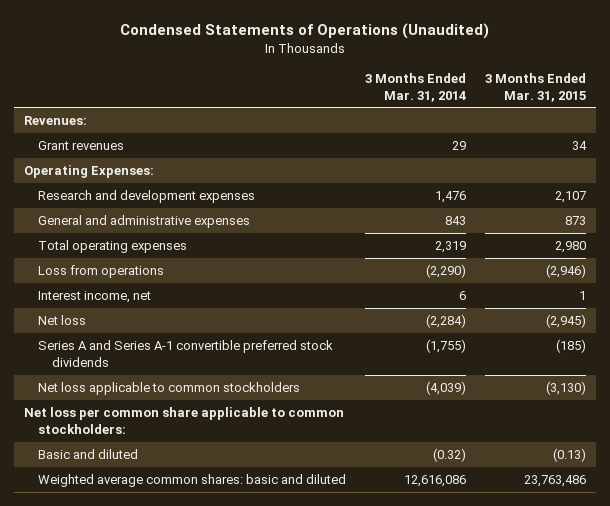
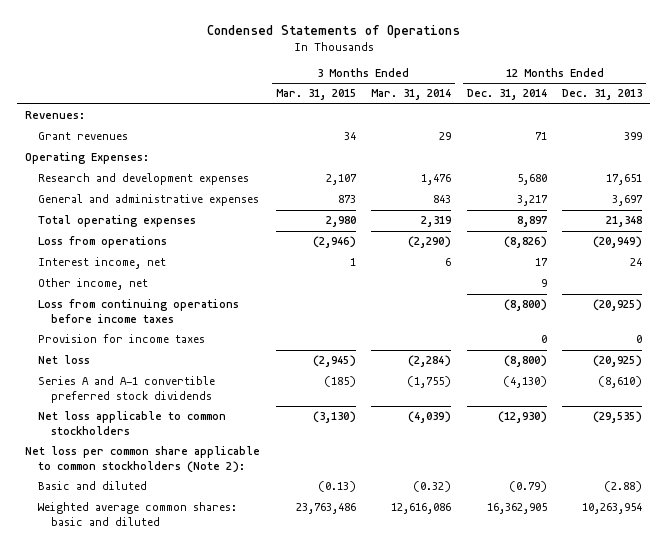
- Condensed Statements of Operations (Unaudited)
+ Condensed Statements of Operations
- | 3 Months Ended Mar. 31, 2014 | 3 Months Ended Mar. 31, 2015
+ | 3 Months Ended Mar. 31, 2015 | 3 Months Ended Mar. 31, 2014 | 12 Months Ended Dec. 31, 2014 | 12 Months Ended Dec. 31, 2013
+ Other income, net | | | 9 |
+ Loss from continuing operations before income taxes | | | (8,800) | (20,925)
+ Provision for income taxes | | | 0 | 0
- Series A and Series A-1 convertible preferred stock dividends | (1,755) | (185)
+ Series A and A-1 convertible preferred stock dividends | (185) | (1,755) | (4,130) | (8,610)
- Net loss per common share applicable to common stockholders:
+ Net loss per common share applicable to common stockholders (Note 2):

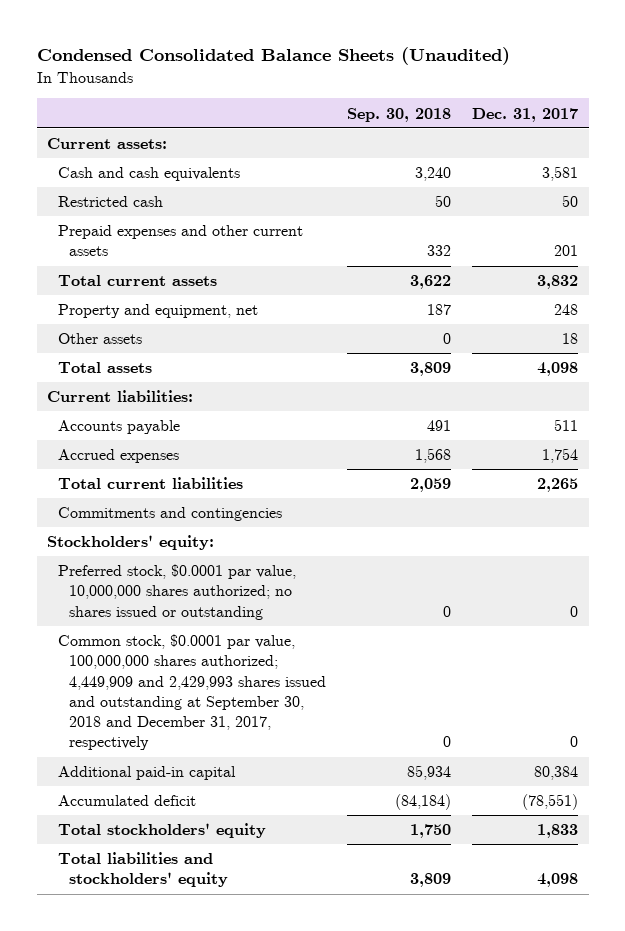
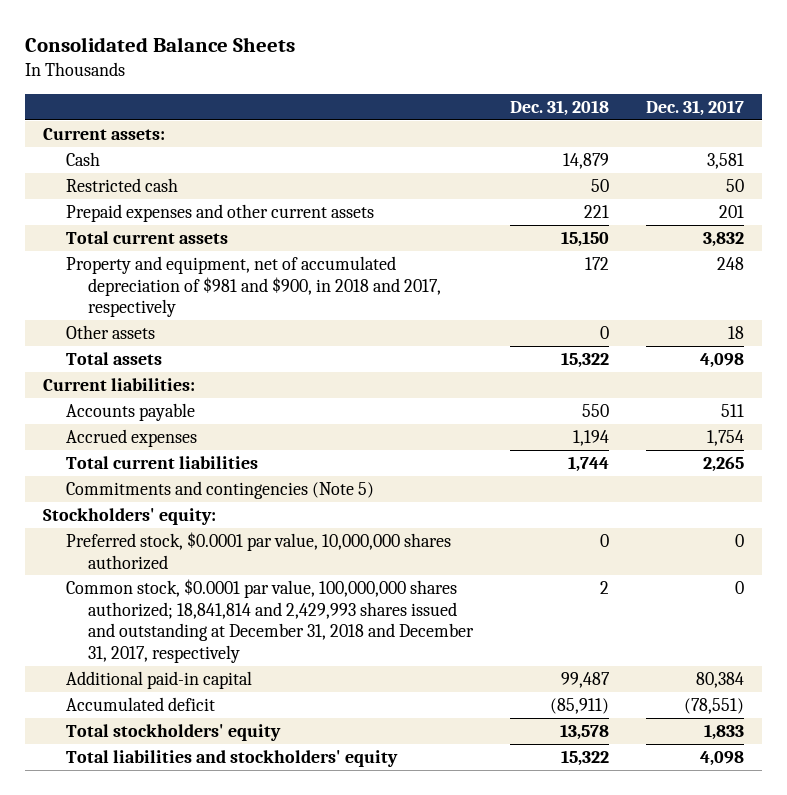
- Condensed Consolidated Balance Sheets (Unaudited)
+ Consolidated Balance Sheets
- | Sep. 30, 2018 | Dec. 31, 2017
+ | Dec. 31, 2018 | Dec. 31, 2017
- Cash and cash equivalents | 3,240 | 3,581
+ Cash | 14,879 | 3,581
- Property and equipment, net | 187 | 248
+ Property and equipment, net of accumulated depreciation of $981 and $900, in 2018 and 2017, respectively | 172 | 248
- Commitments and contingencies
+ Commitments and contingencies (Note 5)
- Preferred stock, $0.0001 par value, 10,000,000 shares authorized; no shares issued or outstanding | 0 | 0
- Common stock, $0.0001 par value, 100,000,000 shares authorized; 4,449,909 and 2,429,993 shares issued and outstanding at September 30, 2018 and December 31, 2017, respectively | 0 | 0
+ Preferred stock, $0.0001 par value, 10,000,000 shares authorized | 0 | 0
+ Common stock, $0.0001 par value, 100,000,000 shares authorized; 18,841,814 and 2,429,993 shares issued and outstanding at December 31, 2018 and December 31, 2017, respectively | 2 | 0

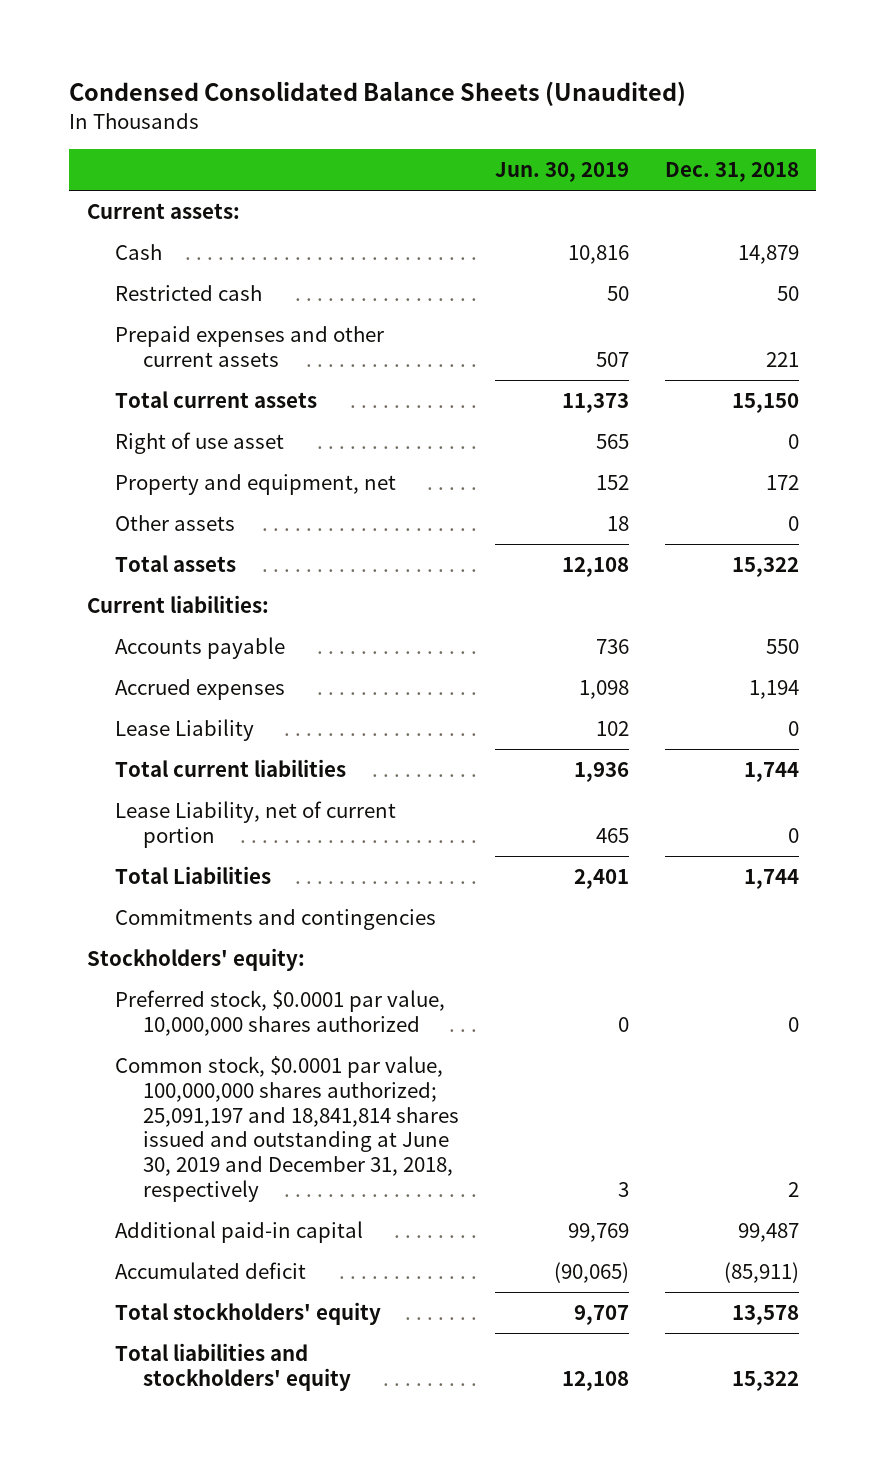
- Consolidated Balance Sheets
+ Condensed Consolidated Balance Sheets (Unaudited)
- | Dec. 31, 2018 | Dec. 31, 2017
+ | Jun. 30, 2019 | Dec. 31, 2018
- Property and equipment, net of accumulated depreciation of $981 and $900, in 2018 and 2017, respectively | 172 | 248
+ Right of use asset | 565 | 0
+ Property and equipment, net | 152 | 172
+ Lease Liability | 102 | 0
- Commitments and contingencies (Note 5)
+ Lease Liability, net of current portion | 465 | 0
+ Total Liabilities | 2,401 | 1,744
+ Commitments and contingencies
- Common stock, $0.0001 par value, 100,000,000 shares authorized; 18,841,814 and 2,429,993 shares issued and outstanding at December 31, 2018 and December 31, 2017, respectively | 2 | 0
+ Common stock, $0.0001 par value, 100,000,000 shares authorized; 25,091,197 and 18,841,814 shares issued and outstanding at June 30, 2019 and December 31, 2018, respectively | 3 | 2

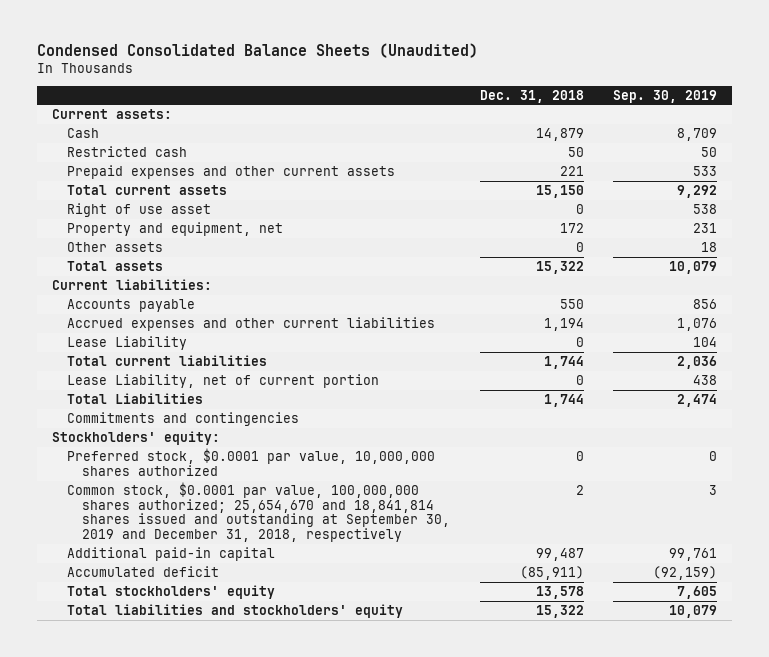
- | Jun. 30, 2019 | Dec. 31, 2018
+ | Dec. 31, 2018 | Sep. 30, 2019
- Accrued expenses | 1,098 | 1,194
+ Accrued expenses and other current liabilities | 1,194 | 1,076
- Common stock, $0.0001 par value, 100,000,000 shares authorized; 25,091,197 and 18,841,814 shares issued and outstanding at June 30, 2019 and December 31, 2018, respectively | 3 | 2
+ Common stock, $0.0001 par value, 100,000,000 shares authorized; 25,654,670 and 18,841,814 shares issued and outstanding at September 30, 2019 and December 31, 2018, respectively | 2 | 3

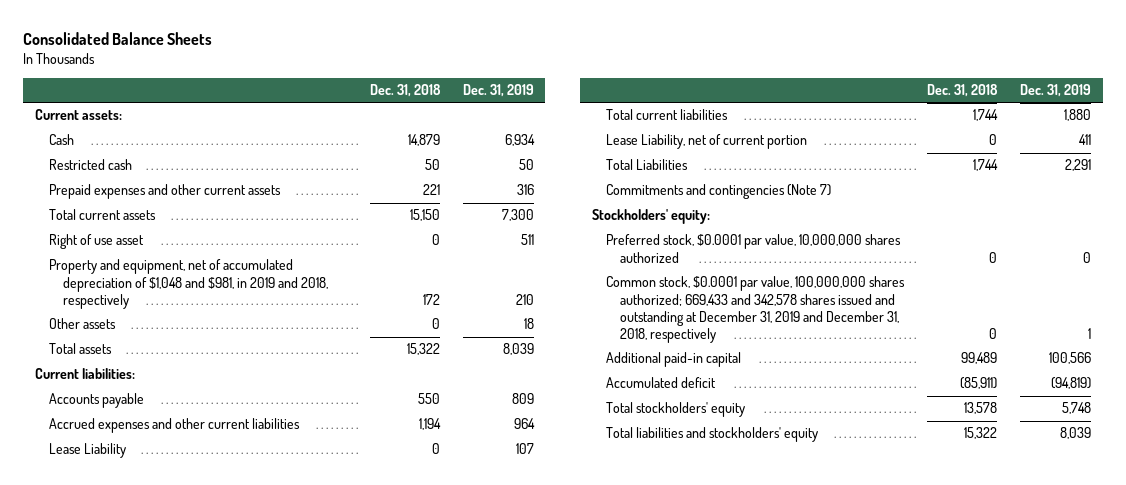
- Condensed Consolidated Balance Sheets (Unaudited)
+ Consolidated Balance Sheets
- | Dec. 31, 2018 | Sep. 30, 2019
+ | Dec. 31, 2018 | Dec. 31, 2019
- Property and equipment, net | 172 | 231
+ Property and equipment, net of accumulated depreciation of $1,048 and $981, in 2019 and 2018, respectively | 172 | 210
- Commitments and contingencies
+ Commitments and contingencies (Note 7)
- Common stock, $0.0001 par value, 100,000,000 shares authorized; 25,654,670 and 18,841,814 shares issued and outstanding at September 30, 2019 and December 31, 2018, respectively | 2 | 3
- Additional paid-in capital | 99,487 | 99,761
+ Common stock, $0.0001 par value, 100,000,000 shares authorized; 669,433 and 342,578 shares issued and outstanding at December 31, 2019 and December 31, 2018, respectively | 0 | 1
+ Additional paid-in capital | 99,489 | 100,566

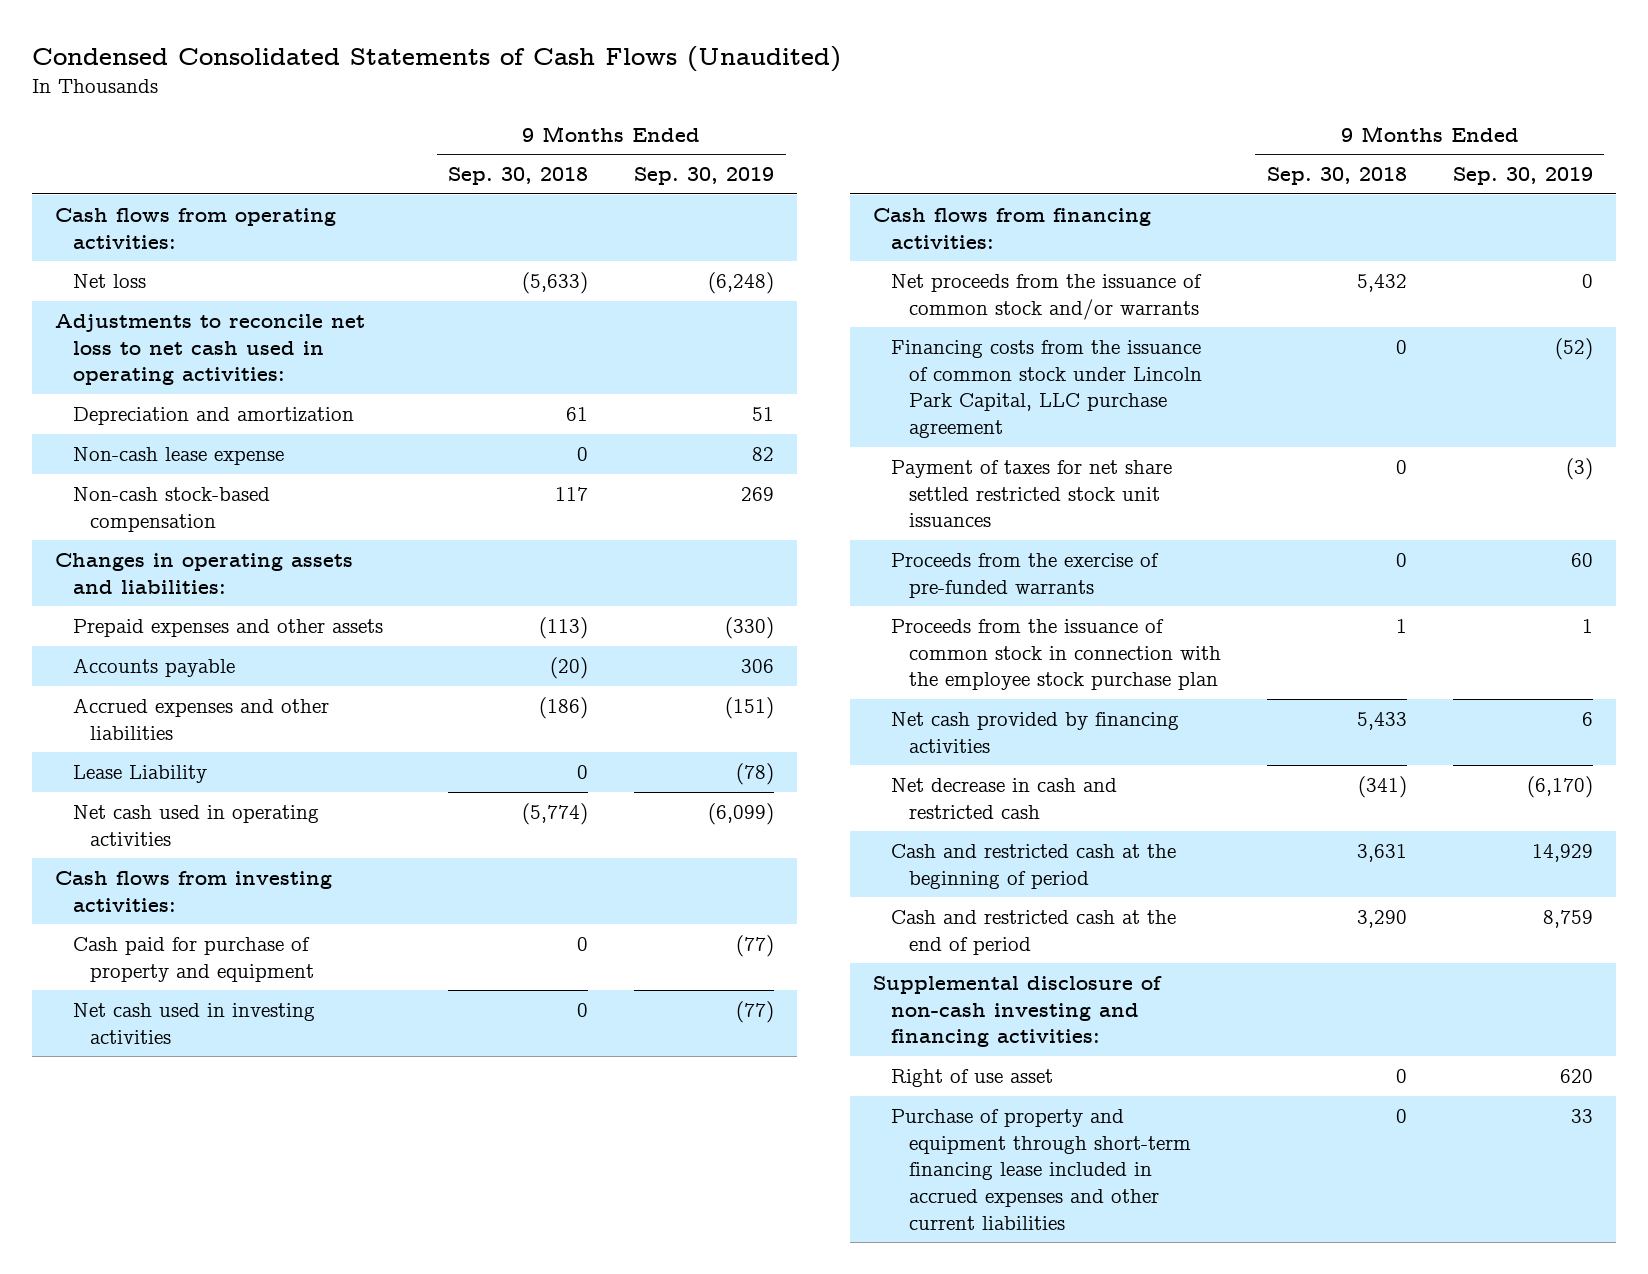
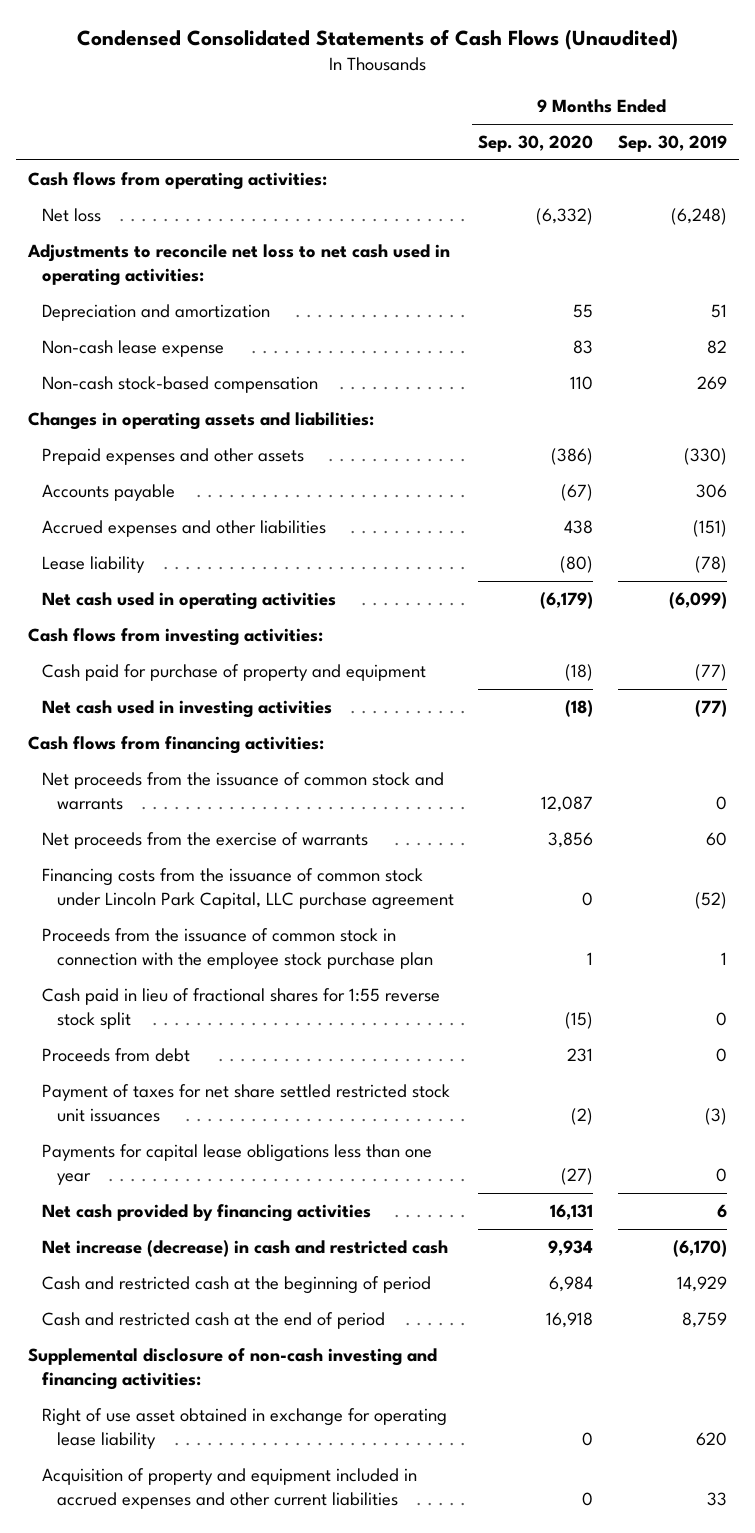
- | 9 Months Ended Sep. 30, 2018 | 9 Months Ended Sep. 30, 2019
+ | 9 Months Ended Sep. 30, 2020 | 9 Months Ended Sep. 30, 2019
- Lease Liability | 0 | (78)
+ Lease liability | (80) | (78)
- Net proceeds from the issuance of common stock and/or warrants | 5,432 | 0
+ Net proceeds from the issuance of common stock and warrants | 12,087 | 0
+ Net proceeds from the exercise of warrants | 3,856 | 60
- Proceeds from the exercise of pre-funded warrants | 0 | 60
+ Cash paid in lieu of fractional shares for 1:55 reverse stock split | (15) | 0
+ Proceeds from debt | 231 | 0
moved down: Payment of taxes for net share settled restricted stock unit issuances | (2) | (3)
+ Payments for capital lease obligations less than one year | (27) | 0
- Net decrease in cash and restricted cash | (341) | (6,170)
+ Net increase (decrease) in cash and restricted cash | 9,934 | (6,170)
- Right of use asset | 0 | 620
- Purchase of property and equipment through short-term financing lease included in accrued expenses and other current liabilities | 0 | 33
+ Right of use asset obtained in exchange for operating lease liability | 0 | 620
+ Acquisition of property and equipment included in accrued expenses and other current liabilities | 0 | 33

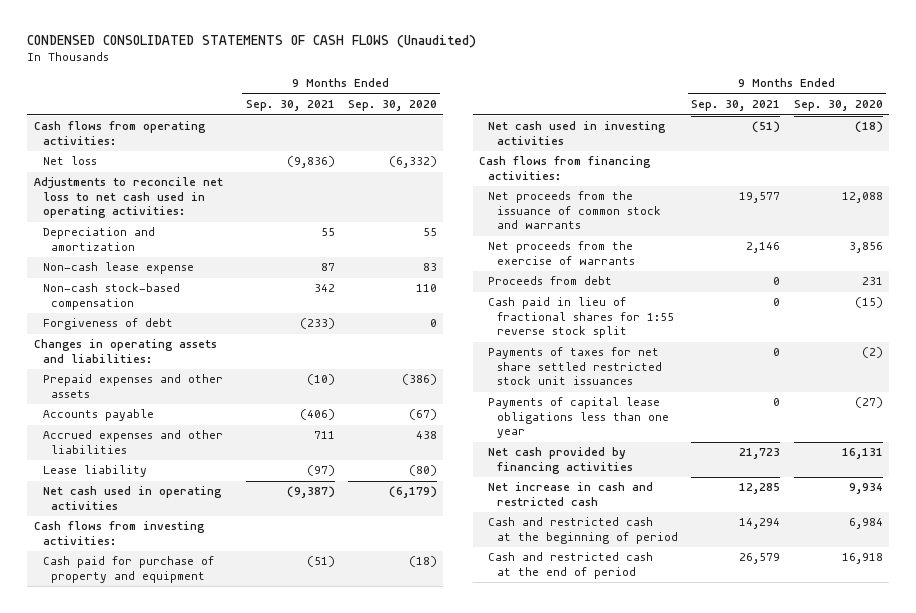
- Condensed Consolidated Statements of Cash Flows (Unaudited)
+ CONDENSED CONSOLIDATED STATEMENTS OF CASH FLOWS (Unaudited)
- | 9 Months Ended Sep. 30, 2020 | 9 Months Ended Sep. 30, 2019
+ | 9 Months Ended Sep. 30, 2021 | 9 Months Ended Sep. 30, 2020
+ Forgiveness of debt | (233) | 0
- Net proceeds from the issuance of common stock and warrants | 12,087 | 0
+ Net proceeds from the issuance of common stock and warrants | 19,577 | 12,088
- Financing costs from the issuance of common stock under Lincoln Park Capital, LLC purchase agreement | 0 | (52)
- Proceeds from the issuance of common stock in connection with the employee stock purchase plan | 1 | 1
- Payment of taxes for net share settled restricted stock unit issuances | (2) | (3)
- Payments for capital lease obligations less than one year | (27) | 0
moved down: Cash paid in lieu of fractional shares for 1:55 reverse stock split | 0 | (15)
+ Payments of taxes for net share settled restricted stock unit issuances | 0 | (2)
+ Payments of capital lease obligations less than one year | 0 | (27)
- Net increase (decrease) in cash and restricted cash | 9,934 | (6,170)
+ Net increase in cash and restricted cash | 12,285 | 9,934
- Supplemental disclosure of non-cash investing and financing activities:
- Right of use asset obtained in exchange for operating lease liability | 0 | 620
- Acquisition of property and equipment included in accrued expenses and other current liabilities | 0 | 33

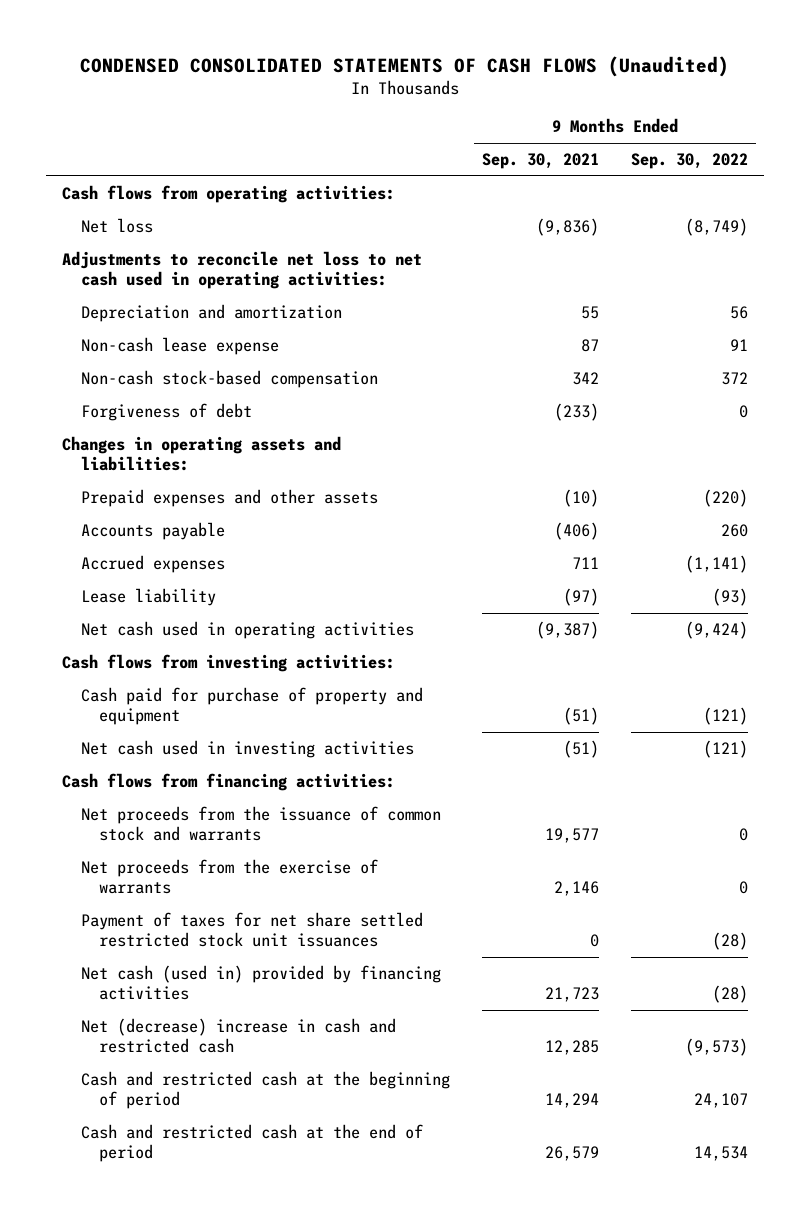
- | 9 Months Ended Sep. 30, 2021 | 9 Months Ended Sep. 30, 2020
+ | 9 Months Ended Sep. 30, 2021 | 9 Months Ended Sep. 30, 2022
- Accrued expenses and other liabilities | 711 | 438
+ Accrued expenses | 711 | (1,141)
- Proceeds from debt | 0 | 231
- Cash paid in lieu of fractional shares for 1:55 reverse stock split | 0 | (15)
- Payments of taxes for net share settled restricted stock unit issuances | 0 | (2)
- Payments of capital lease obligations less than one year | 0 | (27)
- Net cash provided by financing activities | 21,723 | 16,131
- Net increase in cash and restricted cash | 12,285 | 9,934
+ Payment of taxes for net share settled restricted stock unit issuances | 0 | (28)
+ Net cash (used in) provided by financing activities | 21,723 | (28)
+ Net (decrease) increase in cash and restricted cash | 12,285 | (9,573)

